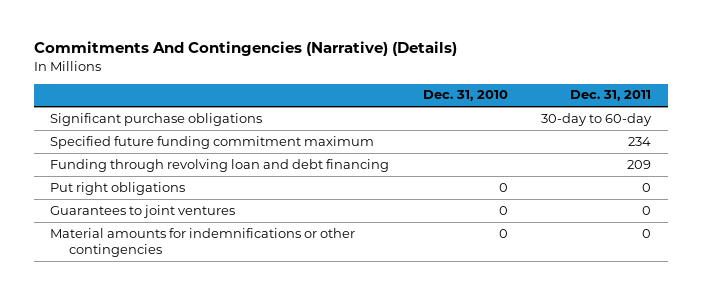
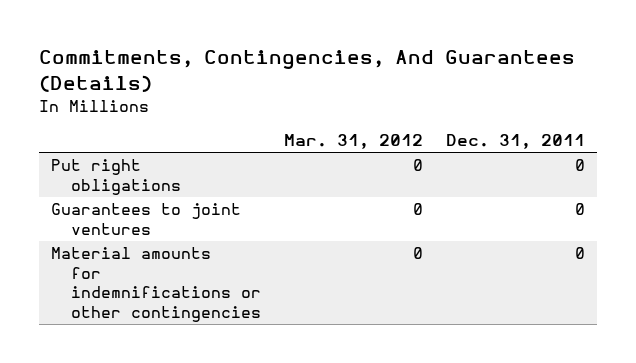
- Commitments And Contingencies (Narrative) (Details)
+ Commitments, Contingencies, And Guarantees (Details)
- | Dec. 31, 2010 | Dec. 31, 2011
+ | Mar. 31, 2012 | Dec. 31, 2011
- Significant purchase obligations | | 30-day to 60-day
- Specified future funding commitment maximum | | 234
- Funding through revolving loan and debt financing | | 209

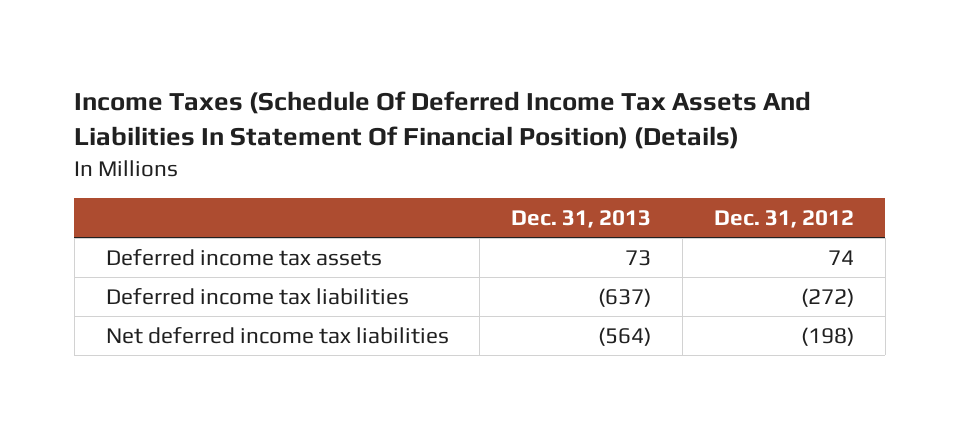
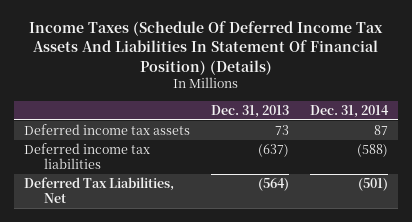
- | Dec. 31, 2013 | Dec. 31, 2012
+ | Dec. 31, 2013 | Dec. 31, 2014
- Net deferred income tax liabilities | (564) | (198)
+ Deferred Tax Liabilities, Net | (564) | (501)

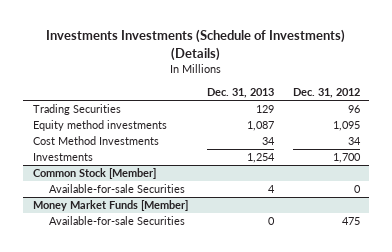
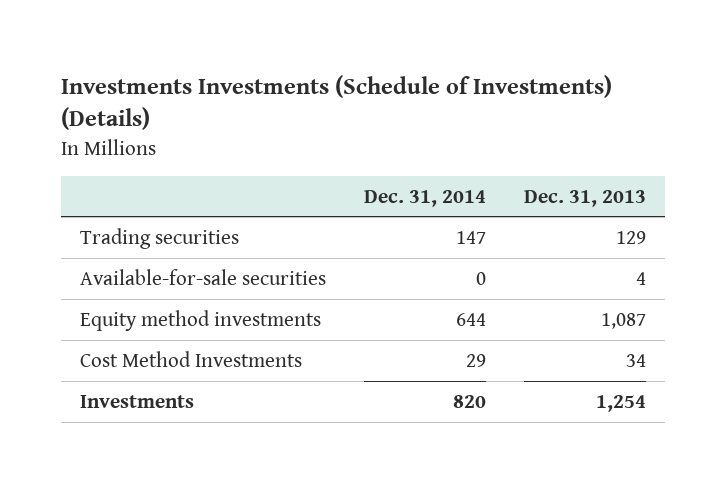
- | Dec. 31, 2013 | Dec. 31, 2012
+ | Dec. 31, 2014 | Dec. 31, 2013
- Trading Securities | 129 | 96
+ Trading securities | 147 | 129
+ Available-for-sale securities | 0 | 4
- Common Stock [Member]
- Available-for-sale Securities | 4 | 0
- Money Market Funds [Member]
- Available-for-sale Securities | 0 | 475

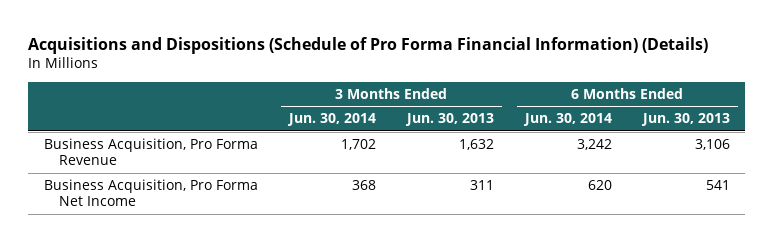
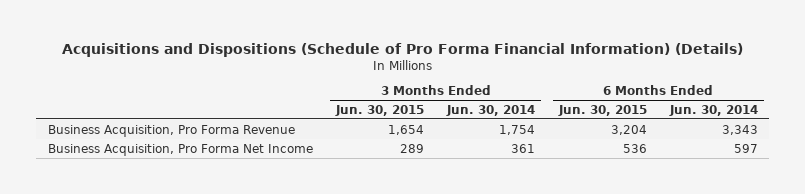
- | 3 Months Ended Jun. 30, 2014 | 3 Months Ended Jun. 30, 2013 | 6 Months Ended Jun. 30, 2014 | 6 Months Ended Jun. 30, 2013
+ | 3 Months Ended Jun. 30, 2015 | 3 Months Ended Jun. 30, 2014 | 6 Months Ended Jun. 30, 2015 | 6 Months Ended Jun. 30, 2014
- Business Acquisition, Pro Forma Revenue | 1,702 | 1,632 | 3,242 | 3,106
- Business Acquisition, Pro Forma Net Income | 368 | 311 | 620 | 541
+ Business Acquisition, Pro Forma Revenue | 1,654 | 1,754 | 3,204 | 3,343
+ Business Acquisition, Pro Forma Net Income | 289 | 361 | 536 | 597

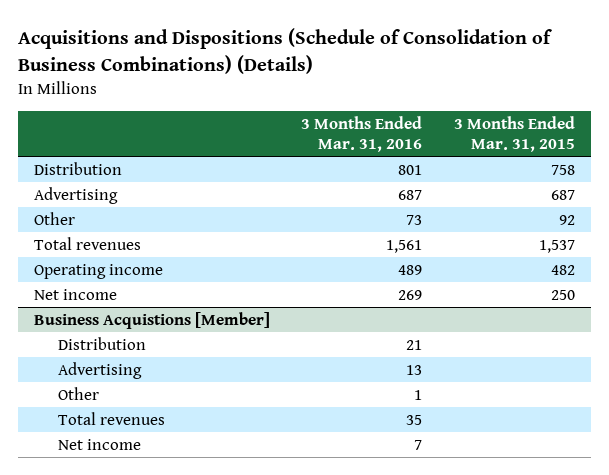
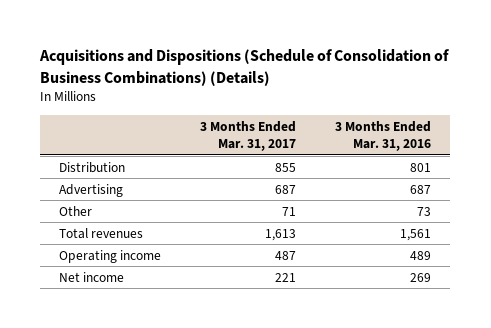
- | 3 Months Ended Mar. 31, 2016 | 3 Months Ended Mar. 31, 2015
+ | 3 Months Ended Mar. 31, 2017 | 3 Months Ended Mar. 31, 2016
- Business Acquistions [Member]
- Distribution | 21 |
- Advertising | 13 |
- Other | 1 |
- Total revenues | 35 |
- Net income | 7 |

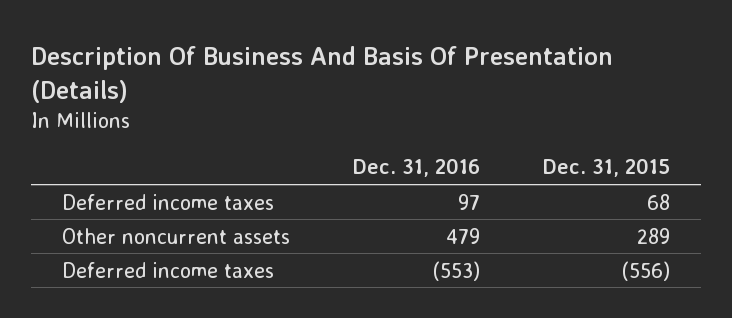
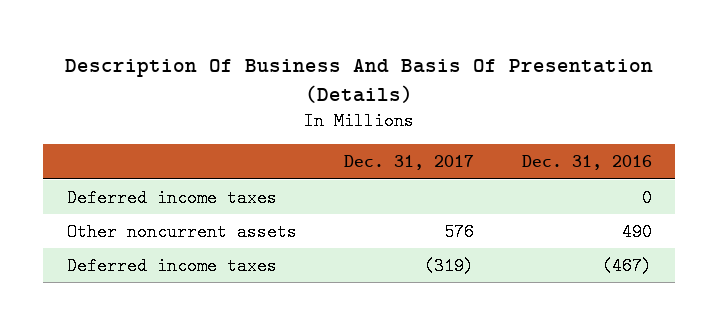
- | Dec. 31, 2016 | Dec. 31, 2015
+ | Dec. 31, 2017 | Dec. 31, 2016
- Deferred income taxes | 97 | 68
- Other noncurrent assets | 479 | 289
- Deferred income taxes | (553) | (556)
+ Deferred income taxes | | 0
+ Other noncurrent assets | 576 | 490
+ Deferred income taxes | (319) | (467)

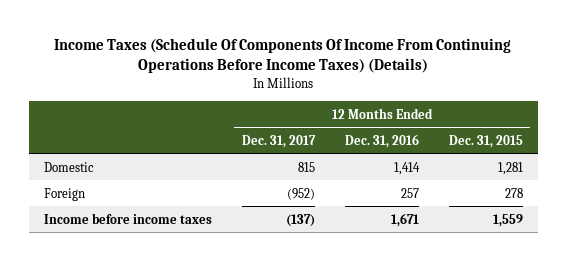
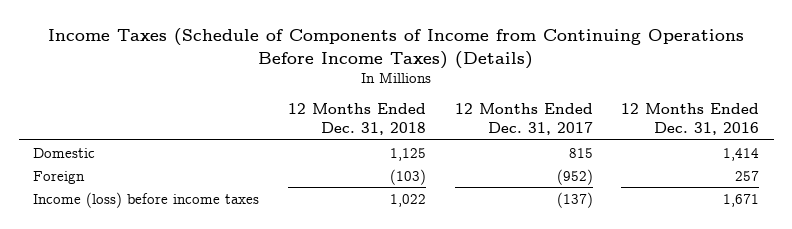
- Income Taxes (Schedule Of Components Of Income From Continuing Operations Before Income Taxes) (Details)
+ Income Taxes (Schedule of Components of Income from Continuing Operations Before Income Taxes) (Details)
- | 12 Months Ended Dec. 31, 2017 | 12 Months Ended Dec. 31, 2016 | 12 Months Ended Dec. 31, 2015
+ | 12 Months Ended Dec. 31, 2018 | 12 Months Ended Dec. 31, 2017 | 12 Months Ended Dec. 31, 2016
- Income before income taxes | (137) | 1,671 | 1,559
+ Income (loss) before income taxes | 1,022 | (137) | 1,671

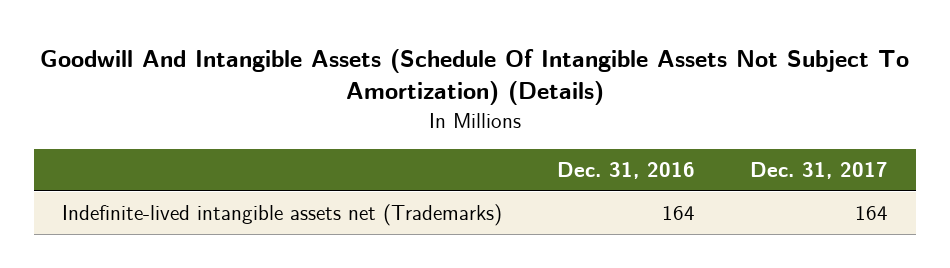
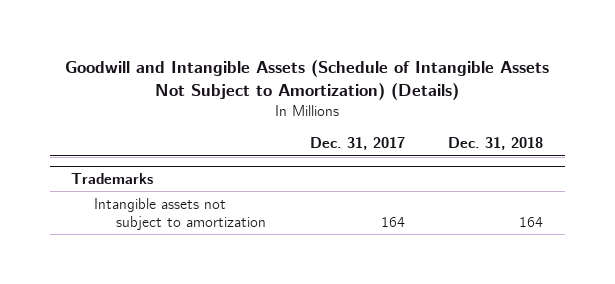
- Goodwill And Intangible Assets (Schedule Of Intangible Assets Not Subject To Amortization) (Details)
+ Goodwill and Intangible Assets (Schedule of Intangible Assets Not Subject to Amortization) (Details)
- | Dec. 31, 2016 | Dec. 31, 2017
+ | Dec. 31, 2017 | Dec. 31, 2018
- Indefinite-lived intangible assets net (Trademarks) | 164 | 164
+ Trademarks
+ Intangible assets not subject to amortization | 164 | 164

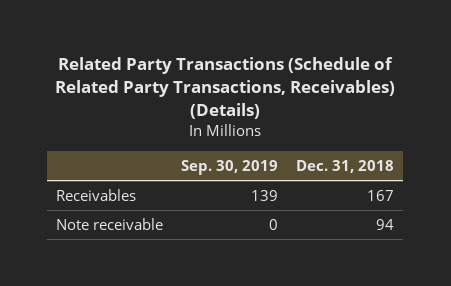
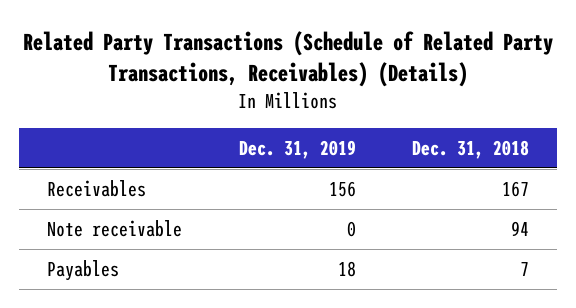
- | Sep. 30, 2019 | Dec. 31, 2018
+ | Dec. 31, 2019 | Dec. 31, 2018
+ Payables | 18 | 7

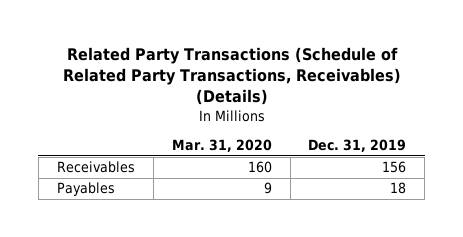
- | Dec. 31, 2019 | Dec. 31, 2018
+ | Mar. 31, 2020 | Dec. 31, 2019
- Note receivable | 0 | 94

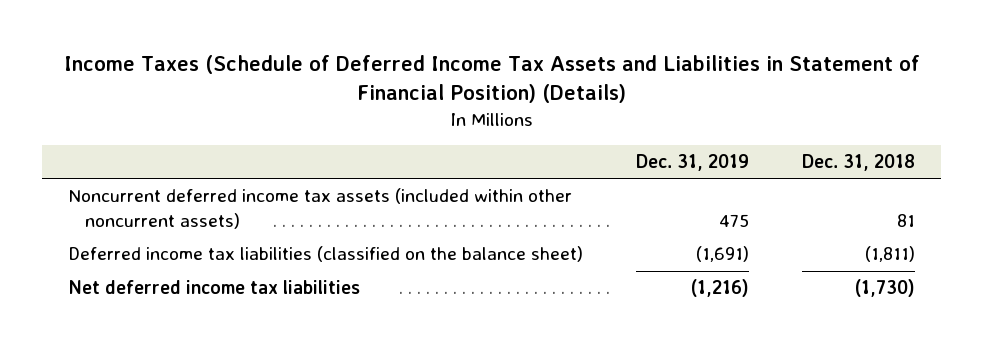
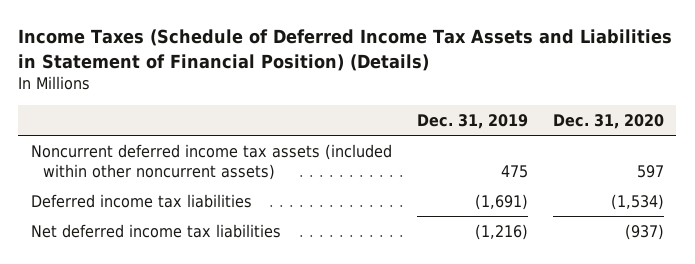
- | Dec. 31, 2019 | Dec. 31, 2018
+ | Dec. 31, 2019 | Dec. 31, 2020
- Deferred income tax liabilities (classified on the balance sheet) | (1,691) | (1,811)
+ Deferred income tax liabilities | (1,691) | (1,534)

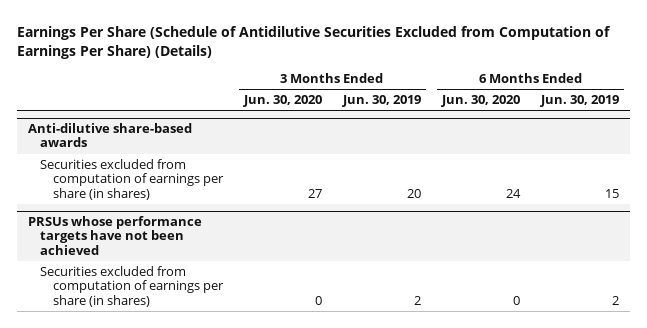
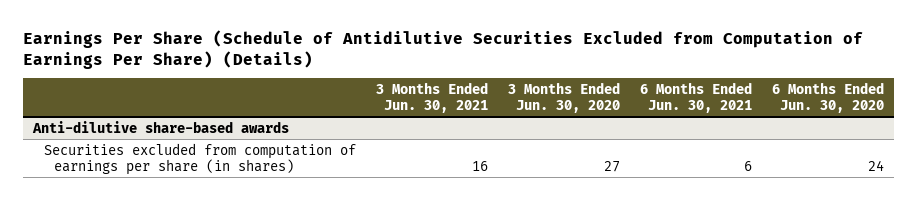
- | 3 Months Ended Jun. 30, 2020 | 3 Months Ended Jun. 30, 2019 | 6 Months Ended Jun. 30, 2020 | 6 Months Ended Jun. 30, 2019
+ | 3 Months Ended Jun. 30, 2021 | 3 Months Ended Jun. 30, 2020 | 6 Months Ended Jun. 30, 2021 | 6 Months Ended Jun. 30, 2020
- PRSUs whose performance targets have not been achieved
- Securities excluded from computation of earnings per share (in shares) | 0 | 2 | 0 | 2

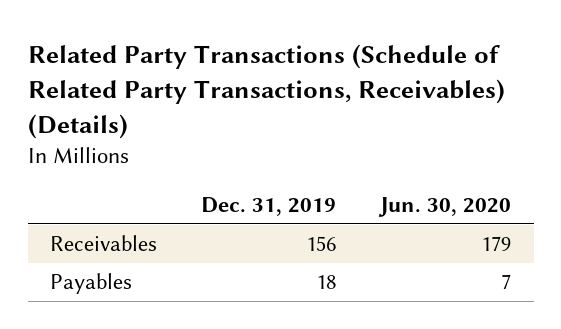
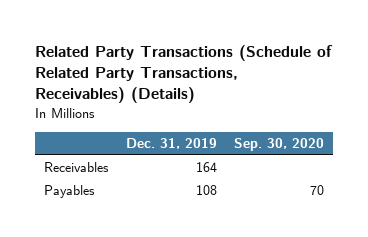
- | Dec. 31, 2019 | Jun. 30, 2020
+ | Dec. 31, 2019 | Sep. 30, 2020
- Receivables | 156 | 179
- Payables | 18 | 7
+ Receivables | 164 |
+ Payables | 108 | 70

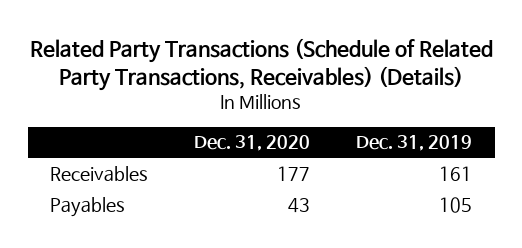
- | Dec. 31, 2019 | Sep. 30, 2020
+ | Dec. 31, 2020 | Dec. 31, 2019
- Receivables | 164 |
- Payables | 108 | 70
+ Receivables | 177 | 161
+ Payables | 43 | 105

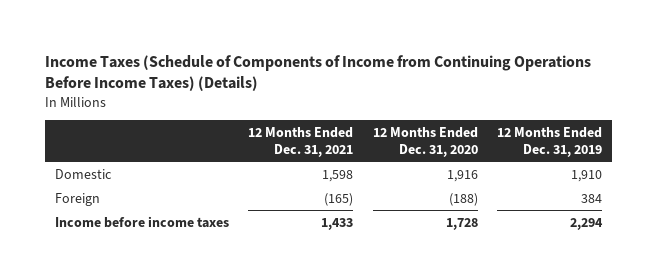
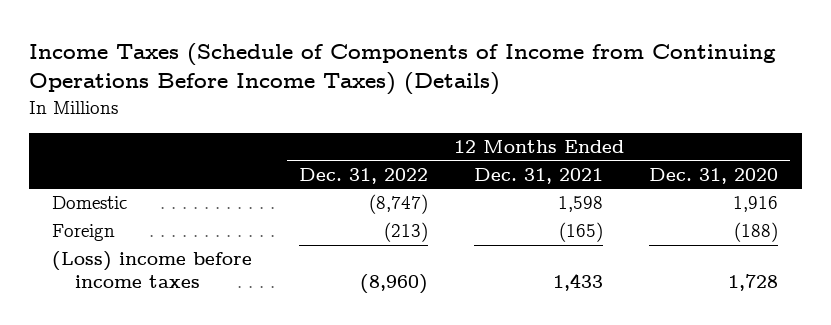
- | 12 Months Ended Dec. 31, 2021 | 12 Months Ended Dec. 31, 2020 | 12 Months Ended Dec. 31, 2019
+ | 12 Months Ended Dec. 31, 2022 | 12 Months Ended Dec. 31, 2021 | 12 Months Ended Dec. 31, 2020
- Income before income taxes | 1,433 | 1,728 | 2,294
+ (Loss) income before income taxes | (8,960) | 1,433 | 1,728

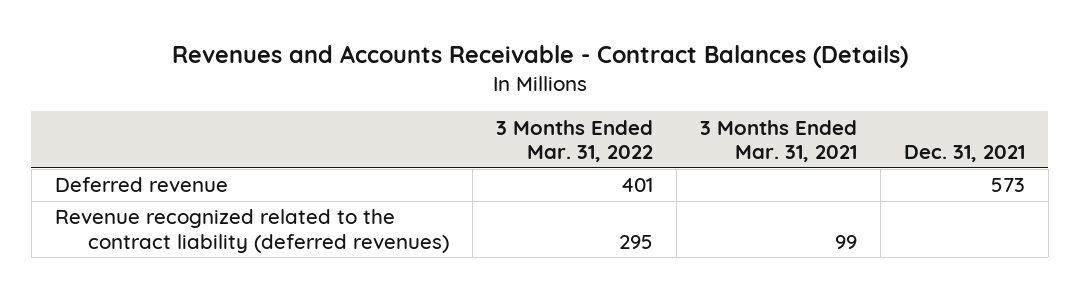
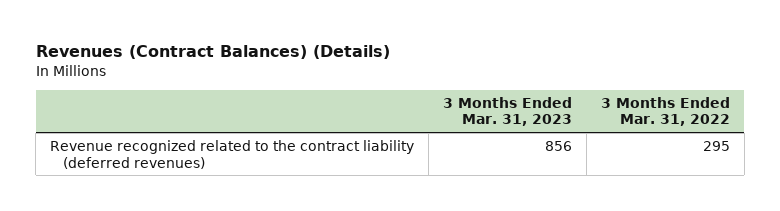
- Revenues and Accounts Receivable - Contract Balances (Details)
+ Revenues (Contract Balances) (Details)
- | 3 Months Ended Mar. 31, 2022 | 3 Months Ended Mar. 31, 2021 | Dec. 31, 2021
+ | 3 Months Ended Mar. 31, 2023 | 3 Months Ended Mar. 31, 2022
- Deferred revenue | 401 | | 573

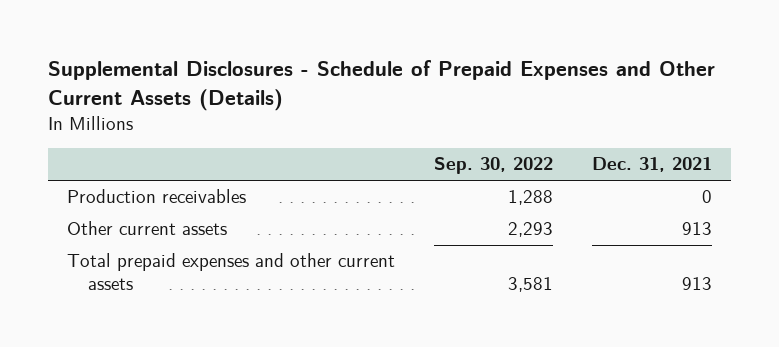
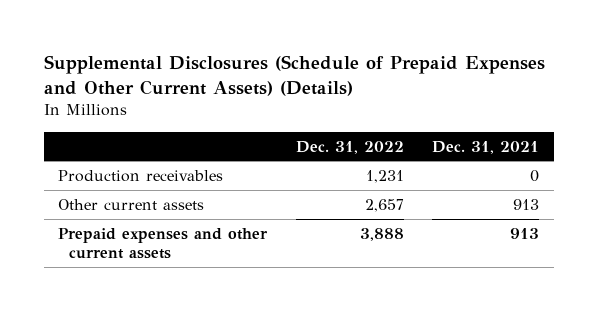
- Supplemental Disclosures - Schedule of Prepaid Expenses and Other Current Assets (Details)
+ Supplemental Disclosures (Schedule of Prepaid Expenses and Other Current Assets) (Details)
- | Sep. 30, 2022 | Dec. 31, 2021
+ | Dec. 31, 2022 | Dec. 31, 2021
- Total prepaid expenses and other current assets | 3,581 | 913
+ Prepaid expenses and other current assets | 3,888 | 913

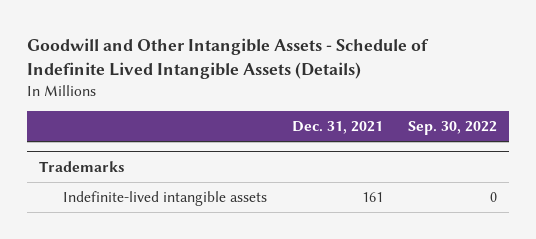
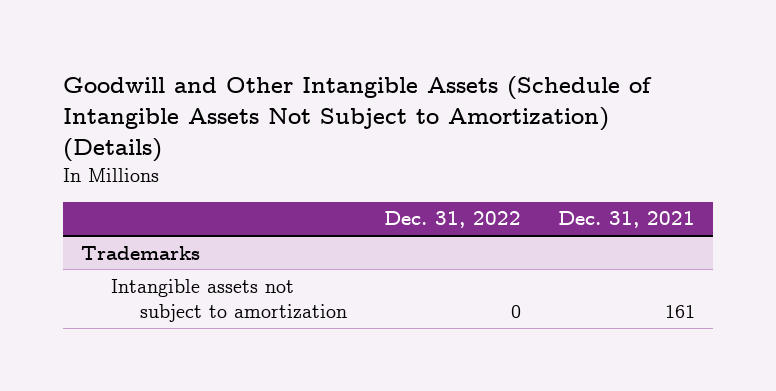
- Goodwill and Other Intangible Assets - Schedule of Indefinite Lived Intangible Assets (Details)
+ Goodwill and Other Intangible Assets (Schedule of Intangible Assets Not Subject to Amortization) (Details)
- | Dec. 31, 2021 | Sep. 30, 2022
+ | Dec. 31, 2022 | Dec. 31, 2021
@ Trademarks
- Indefinite-lived intangible assets | 161 | 0
+ Intangible assets not subject to amortization | 0 | 161

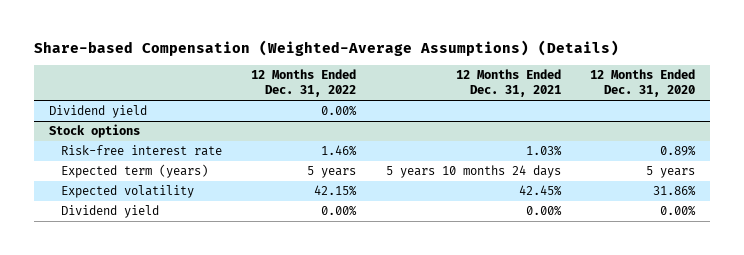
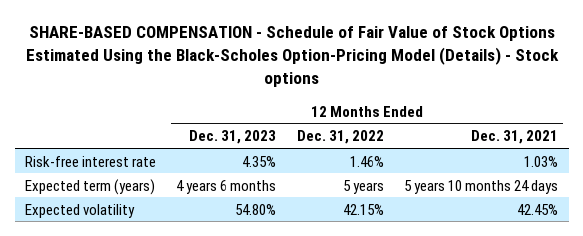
- Share-based Compensation (Weighted-Average Assumptions) (Details)
+ SHARE-BASED COMPENSATION - Schedule of Fair Value of Stock Options Estimated Using the Black-Scholes Option-Pricing Model (Details) - Stock options
- | 12 Months Ended Dec. 31, 2022 | 12 Months Ended Dec. 31, 2021 | 12 Months Ended Dec. 31, 2020
+ | 12 Months Ended Dec. 31, 2023 | 12 Months Ended Dec. 31, 2022 | 12 Months Ended Dec. 31, 2021
- Dividend yield | 0.00% | |
- Stock options
- Dividend yield | 0.00% | 0.00% | 0.00%

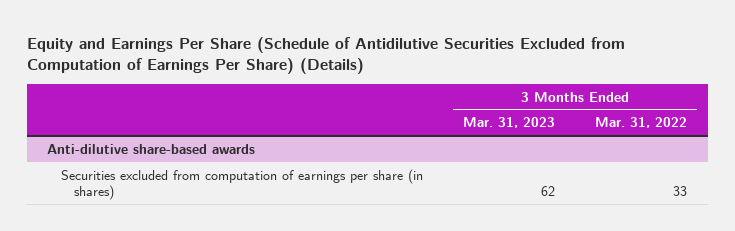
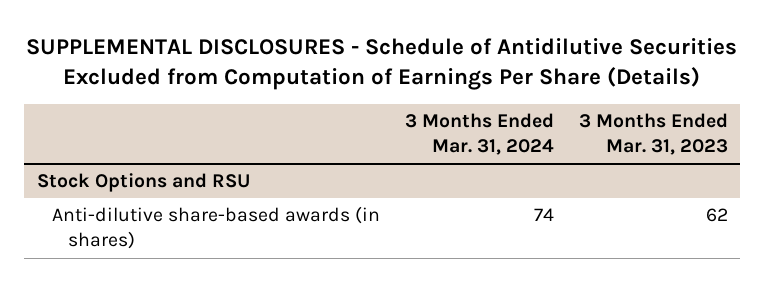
- Equity and Earnings Per Share (Schedule of Antidilutive Securities Excluded from Computation of Earnings Per Share) (Details)
+ SUPPLEMENTAL DISCLOSURES - Schedule of Antidilutive Securities Excluded from Computation of Earnings Per Share (Details)
- | 3 Months Ended Mar. 31, 2023 | 3 Months Ended Mar. 31, 2022
+ | 3 Months Ended Mar. 31, 2024 | 3 Months Ended Mar. 31, 2023
- Anti-dilutive share-based awards
- Securities excluded from computation of earnings per share (in shares) | 62 | 33
+ Stock Options and RSU
+ Anti-dilutive share-based awards (in shares) | 74 | 62

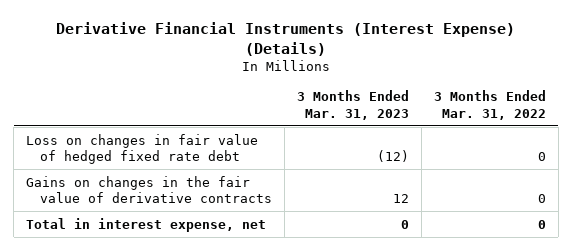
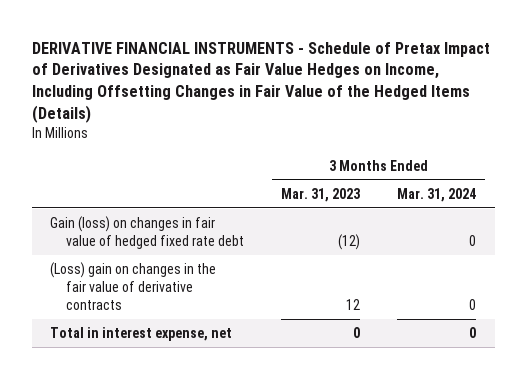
- Derivative Financial Instruments (Interest Expense) (Details)
+ DERIVATIVE FINANCIAL INSTRUMENTS - Schedule of Pretax Impact of Derivatives Designated as Fair Value Hedges on Income, Including Offsetting Changes in Fair Value of the Hedged Items (Details)
- | 3 Months Ended Mar. 31, 2023 | 3 Months Ended Mar. 31, 2022
+ | 3 Months Ended Mar. 31, 2023 | 3 Months Ended Mar. 31, 2024
- Loss on changes in fair value of hedged fixed rate debt | (12) | 0
- Gains on changes in the fair value of derivative contracts | 12 | 0
+ Gain (loss) on changes in fair value of hedged fixed rate debt | (12) | 0
+ (Loss) gain on changes in the fair value of derivative contracts | 12 | 0

